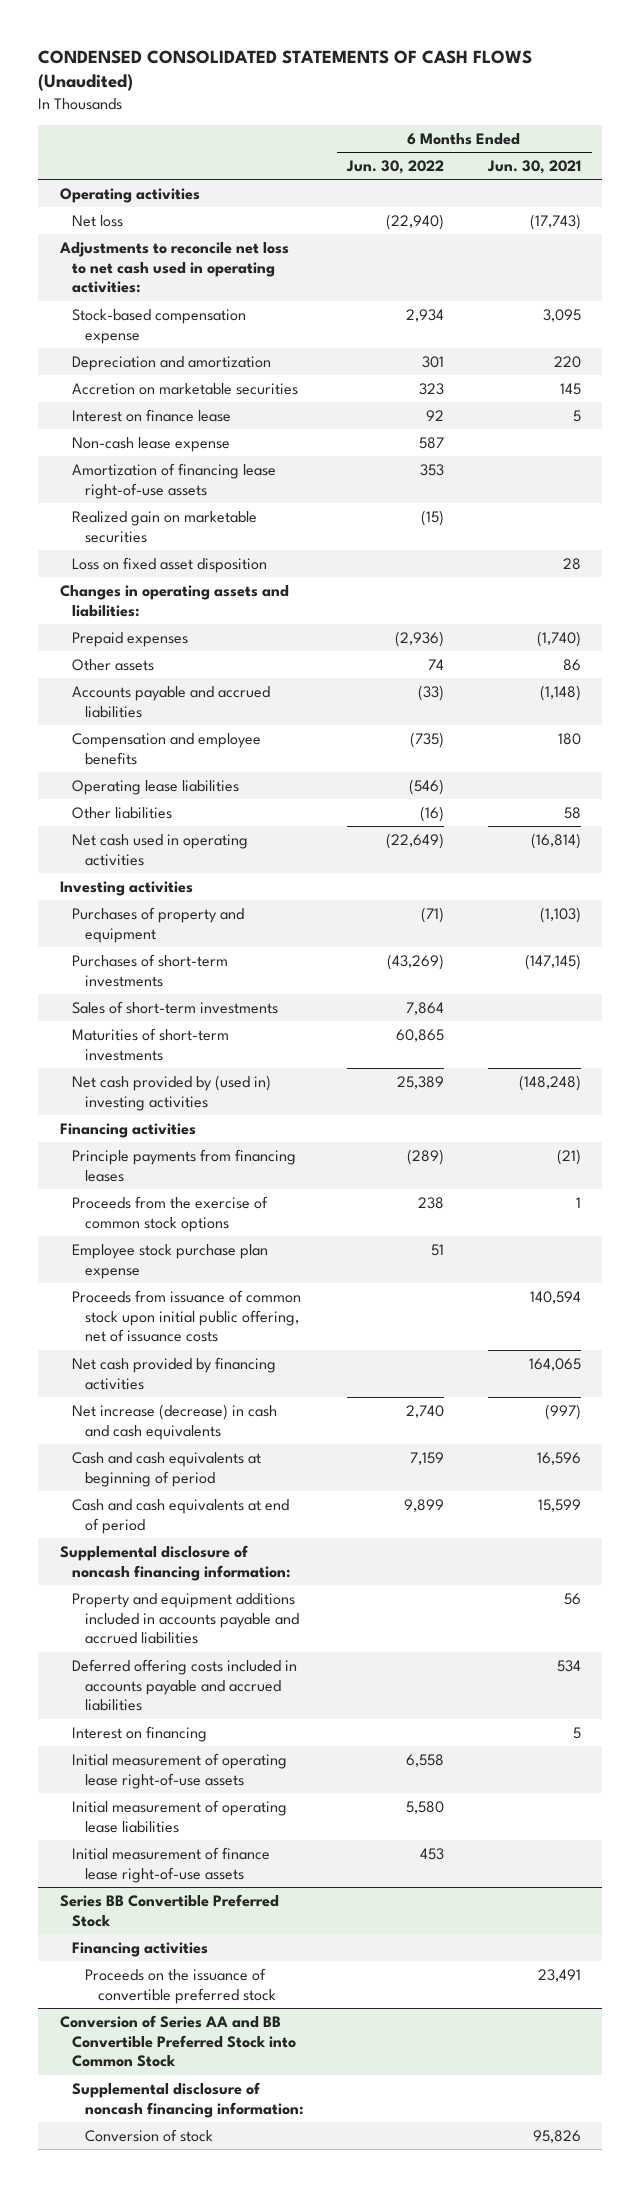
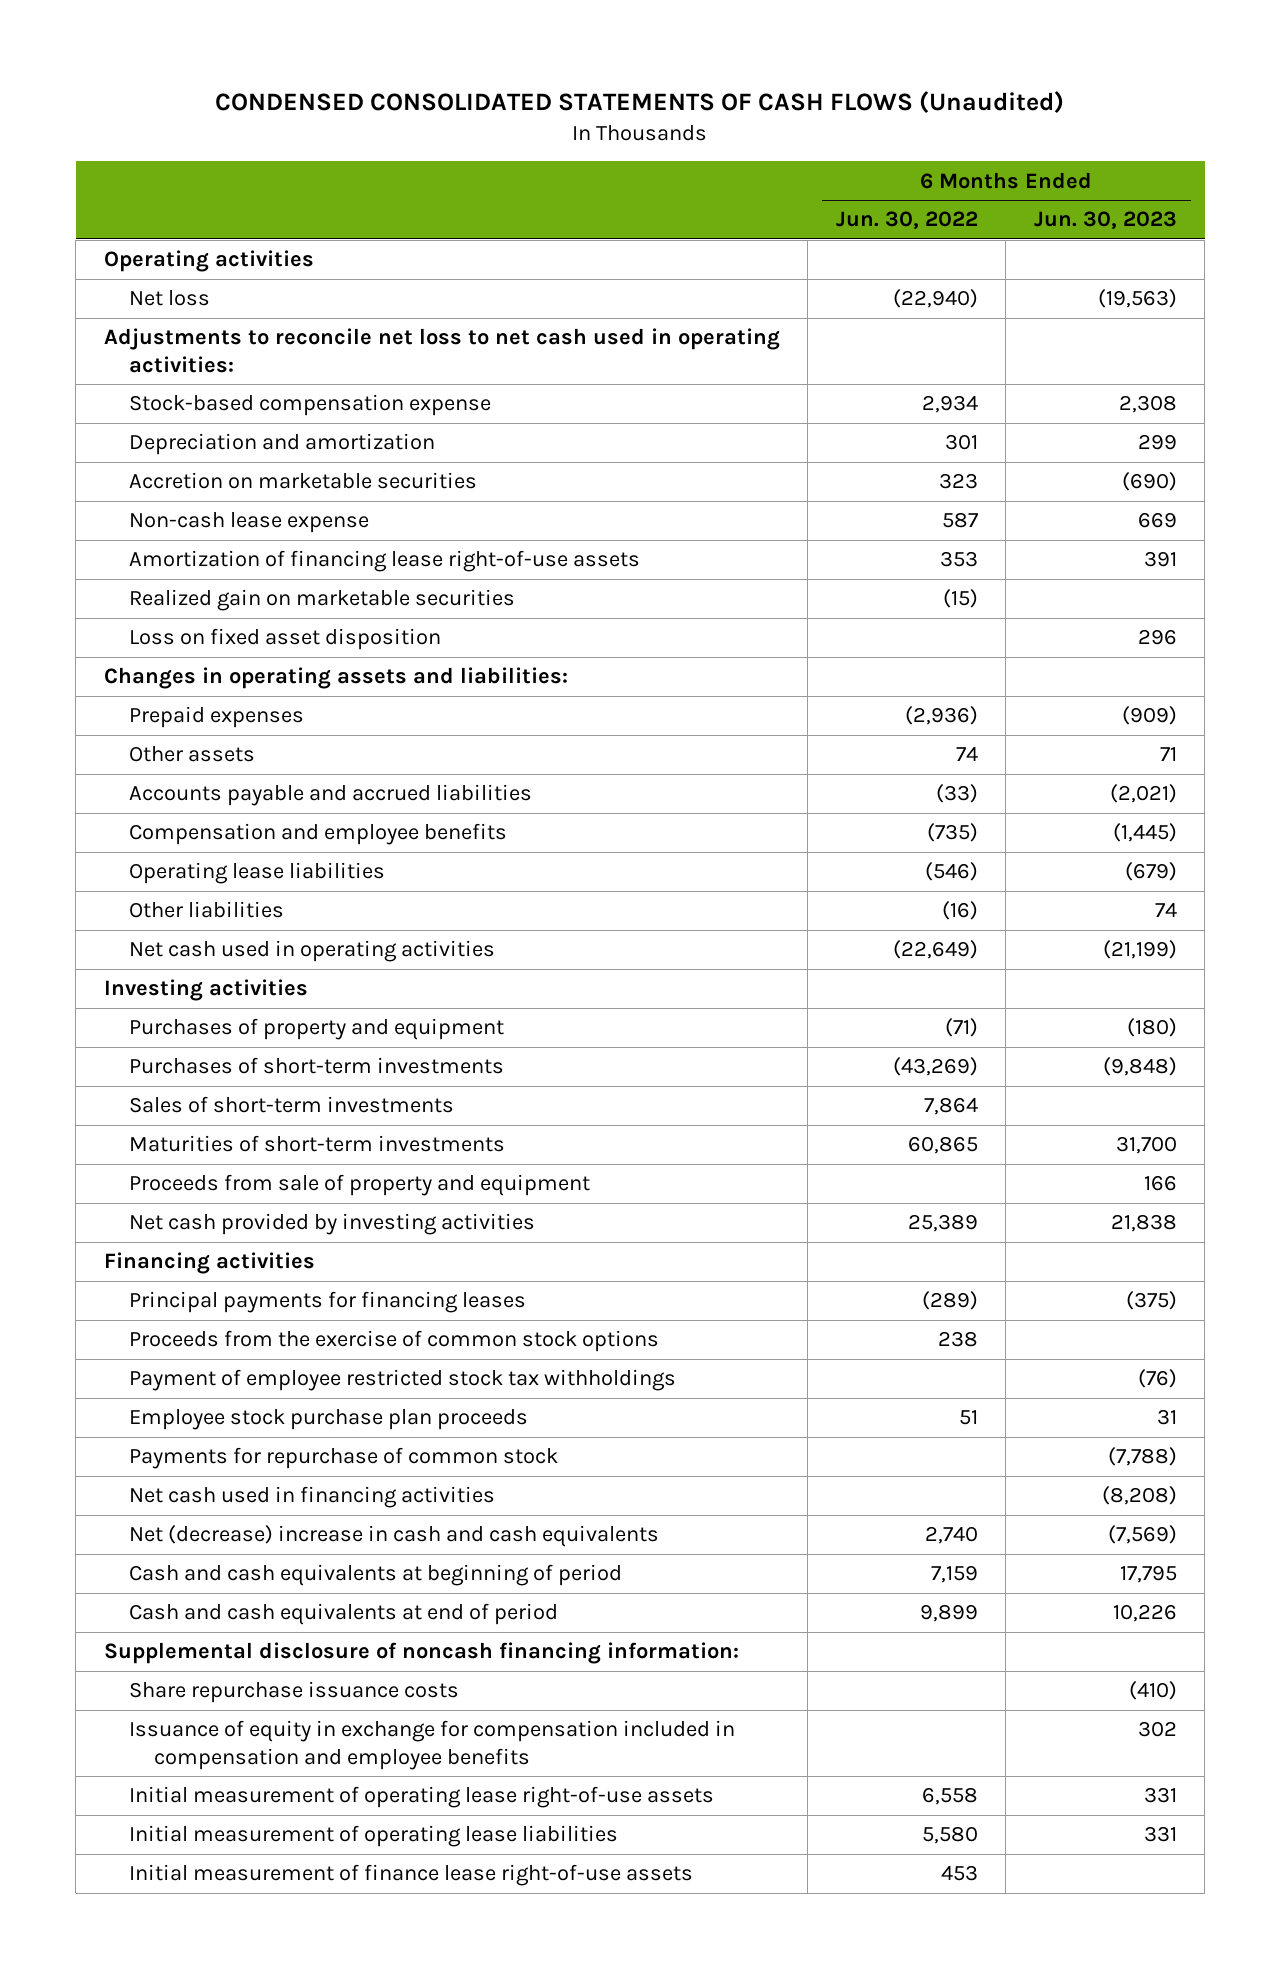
- | 6 Months Ended Jun. 30, 2022 | 6 Months Ended Jun. 30, 2021
+ | 6 Months Ended Jun. 30, 2022 | 6 Months Ended Jun. 30, 2023
- Interest on finance lease | 92 | 5
- Net cash provided by (used in) investing activities | 25,389 | (148,248)
+ Proceeds from sale of property and equipment | | 166
+ Net cash provided by investing activities | 25,389 | 21,838
- Principle payments from financing leases | (289) | (21)
+ Principal payments for financing leases | (289) | (375)
- Employee stock purchase plan expense | 51 |
- Proceeds from issuance of common stock upon initial public offering, net of issuance costs | | 140,594
- Net cash provided by financing activities | | 164,065
- Net increase (decrease) in cash and cash equivalents | 2,740 | (997)
+ Payment of employee restricted stock tax withholdings | | (76)
+ Employee stock purchase plan proceeds | 51 | 31
+ Payments for repurchase of common stock | | (7,788)
+ Net cash used in financing activities | | (8,208)
+ Net (decrease) increase in cash and cash equivalents | 2,740 | (7,569)
- Property and equipment additions included in accounts payable and accrued liabilities | | 56
- Deferred offering costs included in accounts payable and accrued liabilities | | 534
- Interest on financing | | 5
+ Share repurchase issuance costs | | (410)
+ Issuance of equity in exchange for compensation included in compensation and employee benefits | | 302
- Series BB Convertible Preferred Stock
- Financing activities
- Proceeds on the issuance of convertible preferred stock | | 23,491
- Conversion of Series AA and BB Convertible Preferred Stock into Common Stock
- Supplemental disclosure of noncash financing information:
- Conversion of stock | | 95,826

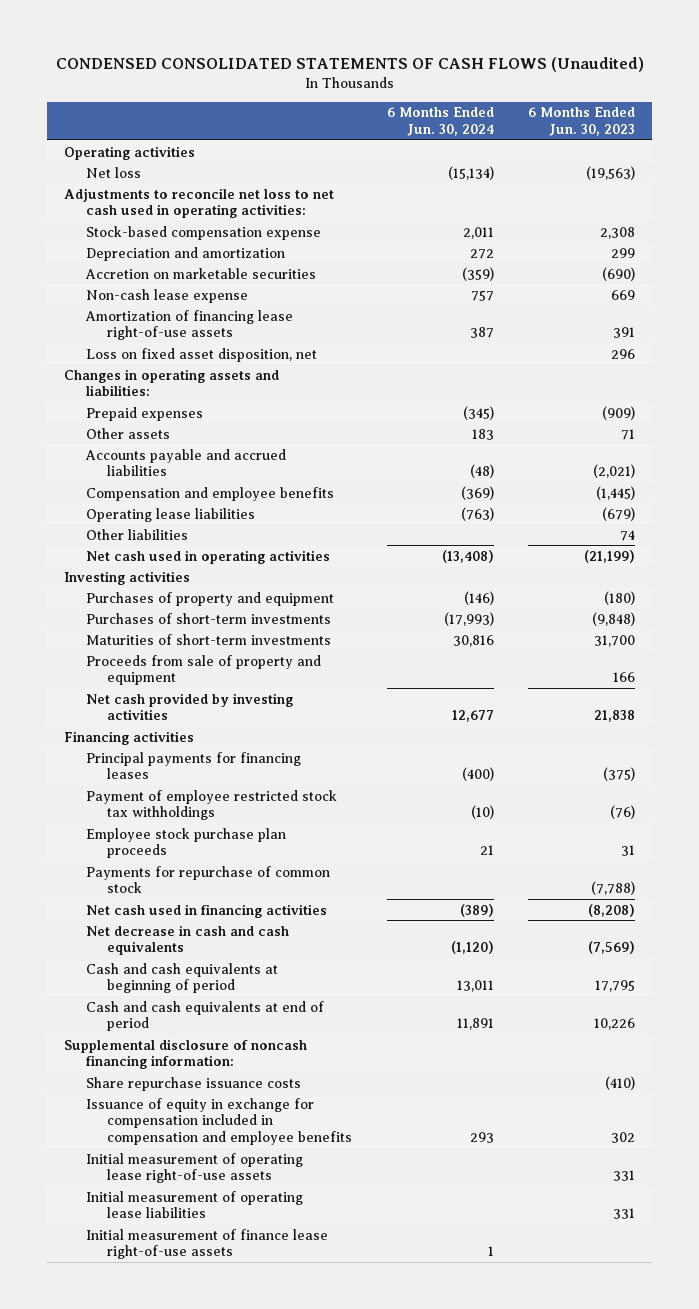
- | 6 Months Ended Jun. 30, 2022 | 6 Months Ended Jun. 30, 2023
+ | 6 Months Ended Jun. 30, 2024 | 6 Months Ended Jun. 30, 2023
- Realized gain on marketable securities | (15) |
- Loss on fixed asset disposition | | 296
+ Loss on fixed asset disposition, net | | 296
- Sales of short-term investments | 7,864 |
- Proceeds from the exercise of common stock options | 238 |
- Net (decrease) increase in cash and cash equivalents | 2,740 | (7,569)
+ Net decrease in cash and cash equivalents | (1,120) | (7,569)

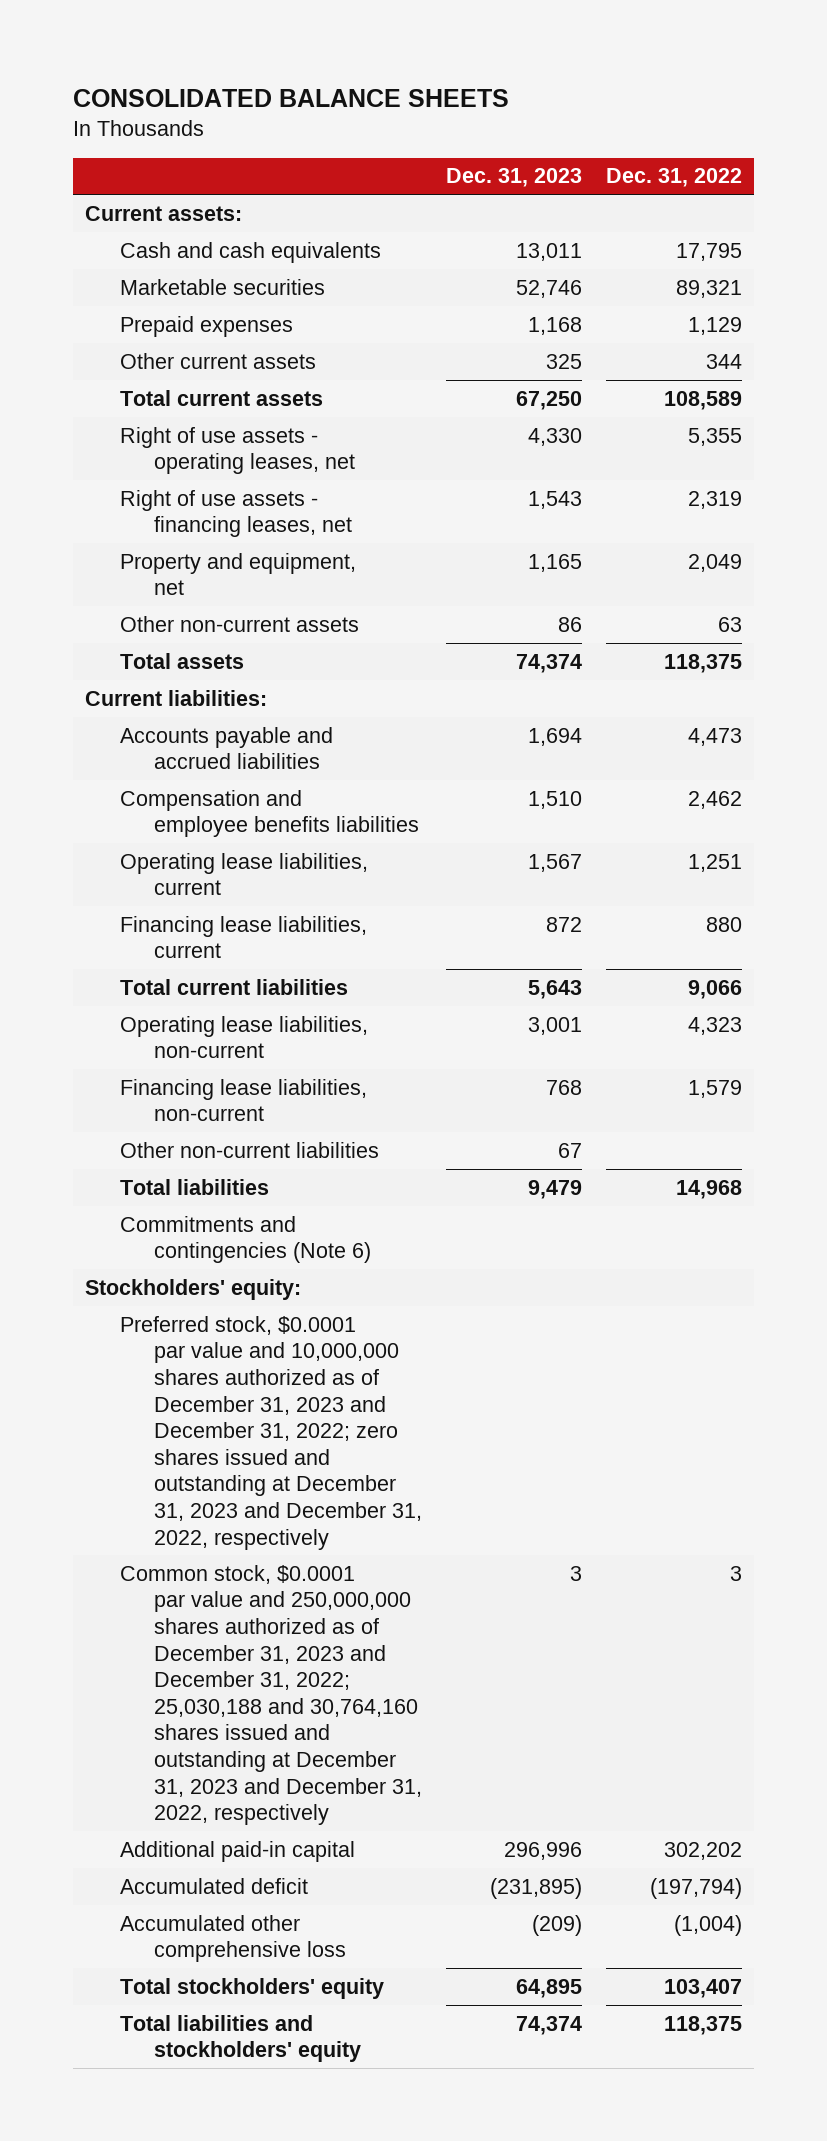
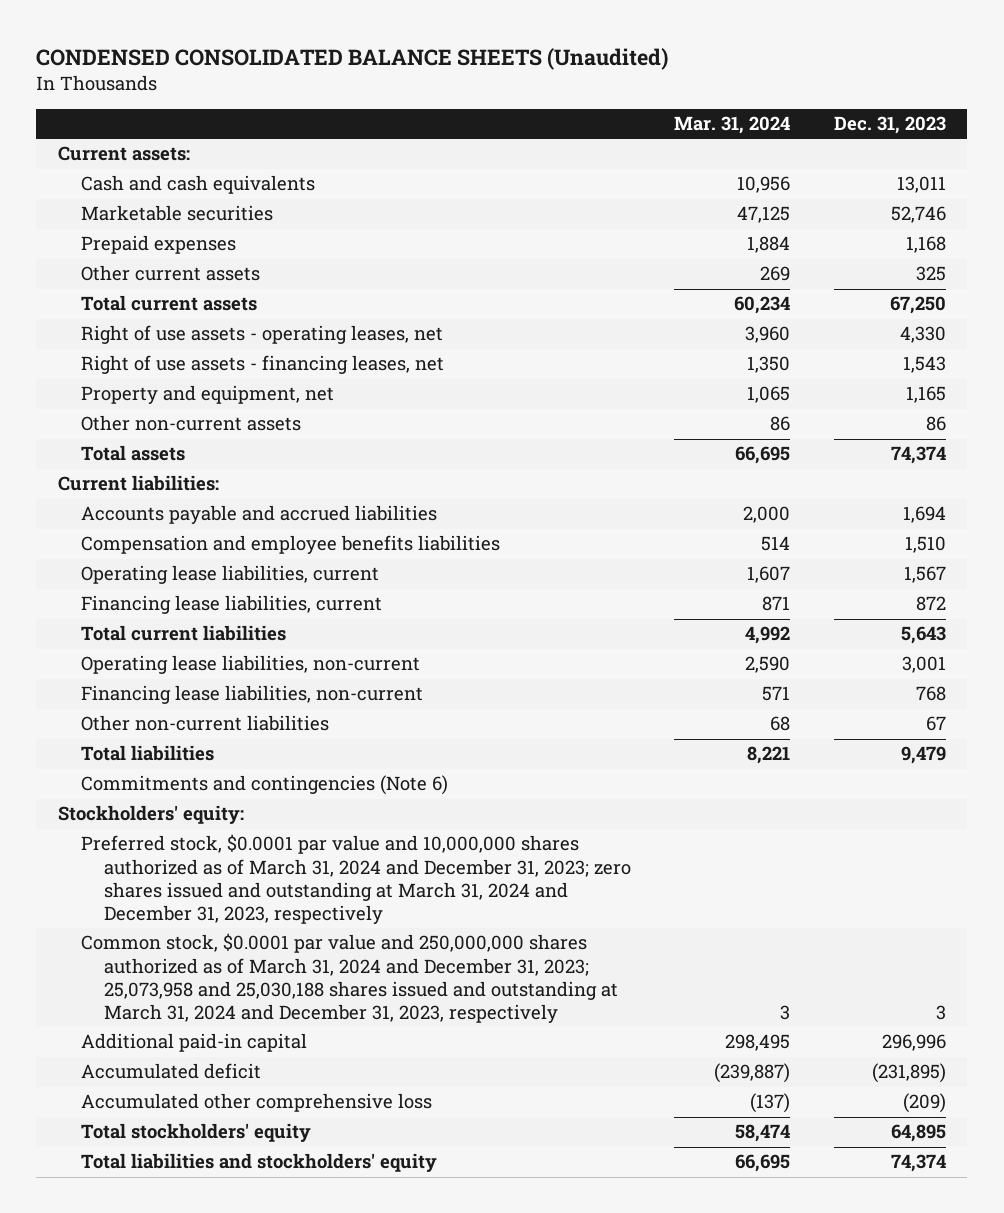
- CONSOLIDATED BALANCE SHEETS
+ CONDENSED CONSOLIDATED BALANCE SHEETS (Unaudited)
- | Dec. 31, 2023 | Dec. 31, 2022
+ | Mar. 31, 2024 | Dec. 31, 2023
- Preferred stock, $0.0001 par value and 10,000,000 shares authorized as of December 31, 2023 and December 31, 2022; zero shares issued and outstanding at December 31, 2023 and December 31, 2022, respectively
- Common stock, $0.0001 par value and 250,000,000 shares authorized as of December 31, 2023 and December 31, 2022; 25,030,188 and 30,764,160 shares issued and outstanding at December 31, 2023 and December 31, 2022, respectively | 3 | 3
+ Preferred stock, $0.0001 par value and 10,000,000 shares authorized as of March 31, 2024 and December 31, 2023; zero shares issued and outstanding at March 31, 2024 and December 31, 2023, respectively
+ Common stock, $0.0001 par value and 250,000,000 shares authorized as of March 31, 2024 and December 31, 2023; 25,073,958 and 25,030,188 shares issued and outstanding at March 31, 2024 and December 31, 2023, respectively | 3 | 3

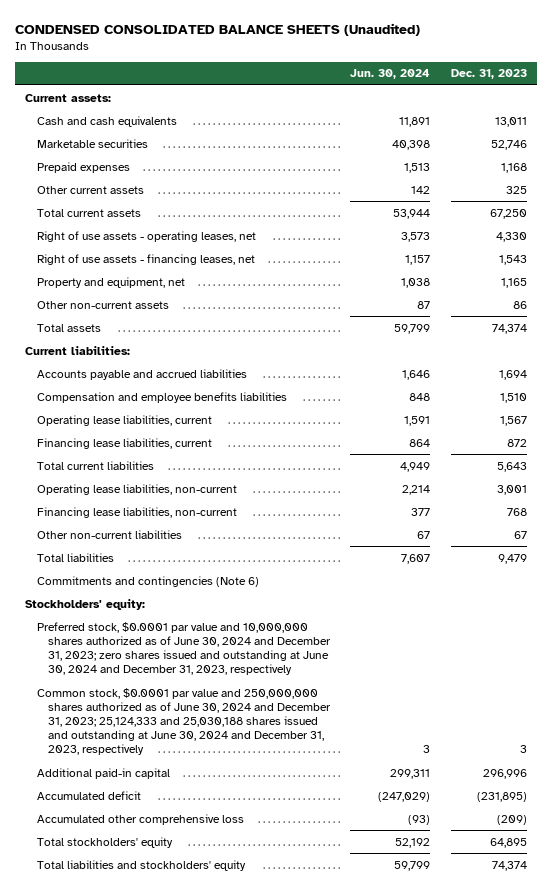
- | Mar. 31, 2024 | Dec. 31, 2023
+ | Jun. 30, 2024 | Dec. 31, 2023
- Preferred stock, $0.0001 par value and 10,000,000 shares authorized as of March 31, 2024 and December 31, 2023; zero shares issued and outstanding at March 31, 2024 and December 31, 2023, respectively
- Common stock, $0.0001 par value and 250,000,000 shares authorized as of March 31, 2024 and December 31, 2023; 25,073,958 and 25,030,188 shares issued and outstanding at March 31, 2024 and December 31, 2023, respectively | 3 | 3
+ Preferred stock, $0.0001 par value and 10,000,000 shares authorized as of June 30, 2024 and December 31, 2023; zero shares issued and outstanding at June 30, 2024 and December 31, 2023, respectively
+ Common stock, $0.0001 par value and 250,000,000 shares authorized as of June 30, 2024 and December 31, 2023; 25,124,333 and 25,030,188 shares issued and outstanding at June 30, 2024 and December 31, 2023, respectively | 3 | 3

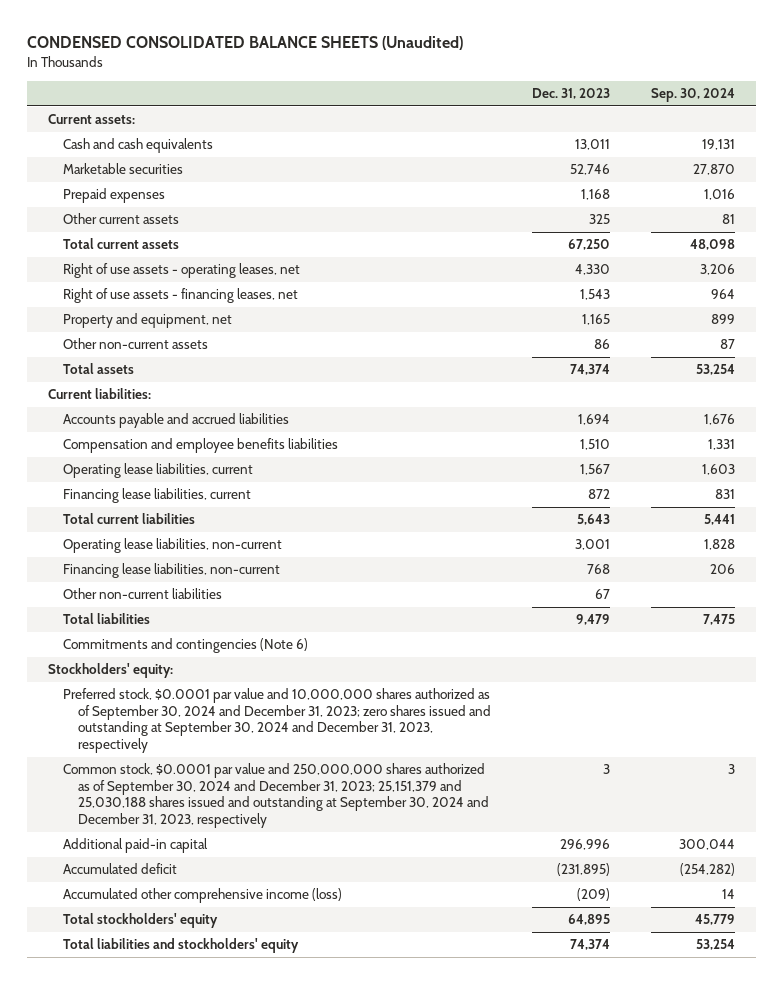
- | Jun. 30, 2024 | Dec. 31, 2023
+ | Dec. 31, 2023 | Sep. 30, 2024
- Preferred stock, $0.0001 par value and 10,000,000 shares authorized as of June 30, 2024 and December 31, 2023; zero shares issued and outstanding at June 30, 2024 and December 31, 2023, respectively
- Common stock, $0.0001 par value and 250,000,000 shares authorized as of June 30, 2024 and December 31, 2023; 25,124,333 and 25,030,188 shares issued and outstanding at June 30, 2024 and December 31, 2023, respectively | 3 | 3
+ Preferred stock, $0.0001 par value and 10,000,000 shares authorized as of September 30, 2024 and December 31, 2023; zero shares issued and outstanding at September 30, 2024 and December 31, 2023, respectively
+ Common stock, $0.0001 par value and 250,000,000 shares authorized as of September 30, 2024 and December 31, 2023; 25,151,379 and 25,030,188 shares issued and outstanding at September 30, 2024 and December 31, 2023, respectively | 3 | 3
- Accumulated other comprehensive loss | (93) | (209)
+ Accumulated other comprehensive income (loss) | (209) | 14

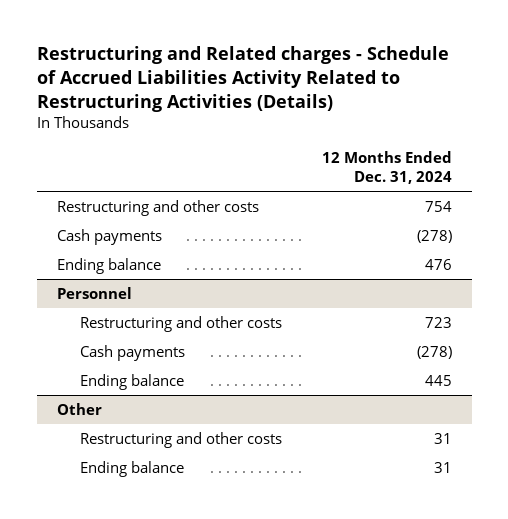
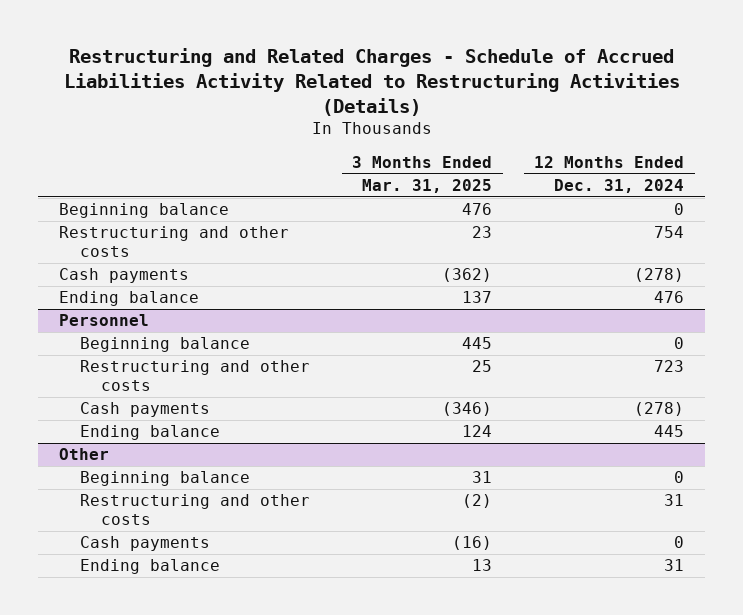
- Restructuring and Related charges - Schedule of Accrued Liabilities Activity Related to Restructuring Activities (Details)
+ Restructuring and Related Charges - Schedule of Accrued Liabilities Activity Related to Restructuring Activities (Details)
- | 12 Months Ended Dec. 31, 2024
+ | 3 Months Ended Mar. 31, 2025 | 12 Months Ended Dec. 31, 2024
+ Beginning balance | 476 | 0
@ Personnel
+ Beginning balance | 445 | 0
@ Other
+ Beginning balance | 31 | 0
+ Cash payments | (16) | 0

